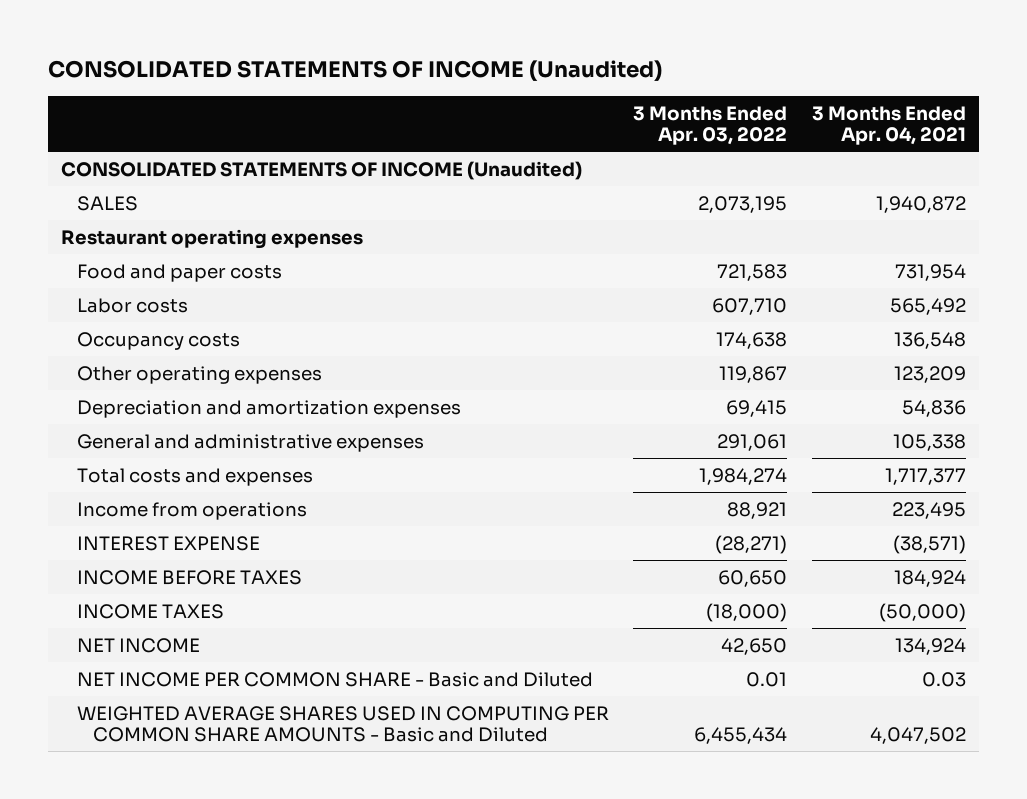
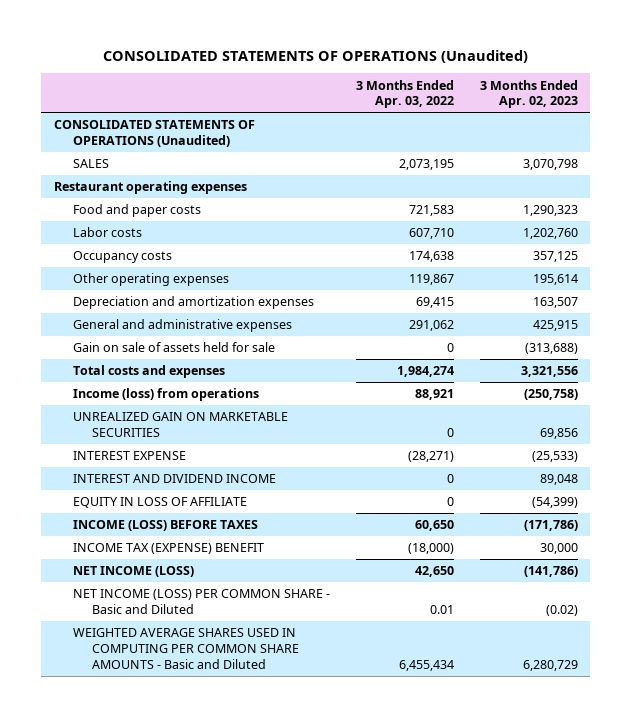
- CONSOLIDATED STATEMENTS OF INCOME (Unaudited)
+ CONSOLIDATED STATEMENTS OF OPERATIONS (Unaudited)
- | 3 Months Ended Apr. 03, 2022 | 3 Months Ended Apr. 04, 2021
+ | 3 Months Ended Apr. 03, 2022 | 3 Months Ended Apr. 02, 2023
- CONSOLIDATED STATEMENTS OF INCOME (Unaudited)
+ CONSOLIDATED STATEMENTS OF OPERATIONS (Unaudited)
- General and administrative expenses | 291,061 | 105,338
+ General and administrative expenses | 291,062 | 425,915
+ Gain on sale of assets held for sale | 0 | (313,688)
- Income from operations | 88,921 | 223,495
+ Income (loss) from operations | 88,921 | (250,758)
+ UNREALIZED GAIN ON MARKETABLE SECURITIES | 0 | 69,856
- INCOME BEFORE TAXES | 60,650 | 184,924
- INCOME TAXES | (18,000) | (50,000)
- NET INCOME | 42,650 | 134,924
- NET INCOME PER COMMON SHARE - Basic and Diluted | 0.01 | 0.03
+ INTEREST AND DIVIDEND INCOME | 0 | 89,048
+ EQUITY IN LOSS OF AFFILIATE | 0 | (54,399)
+ INCOME (LOSS) BEFORE TAXES | 60,650 | (171,786)
+ INCOME TAX (EXPENSE) BENEFIT | (18,000) | 30,000
+ NET INCOME (LOSS) | 42,650 | (141,786)
+ NET INCOME (LOSS) PER COMMON SHARE - Basic and Diluted | 0.01 | (0.02)

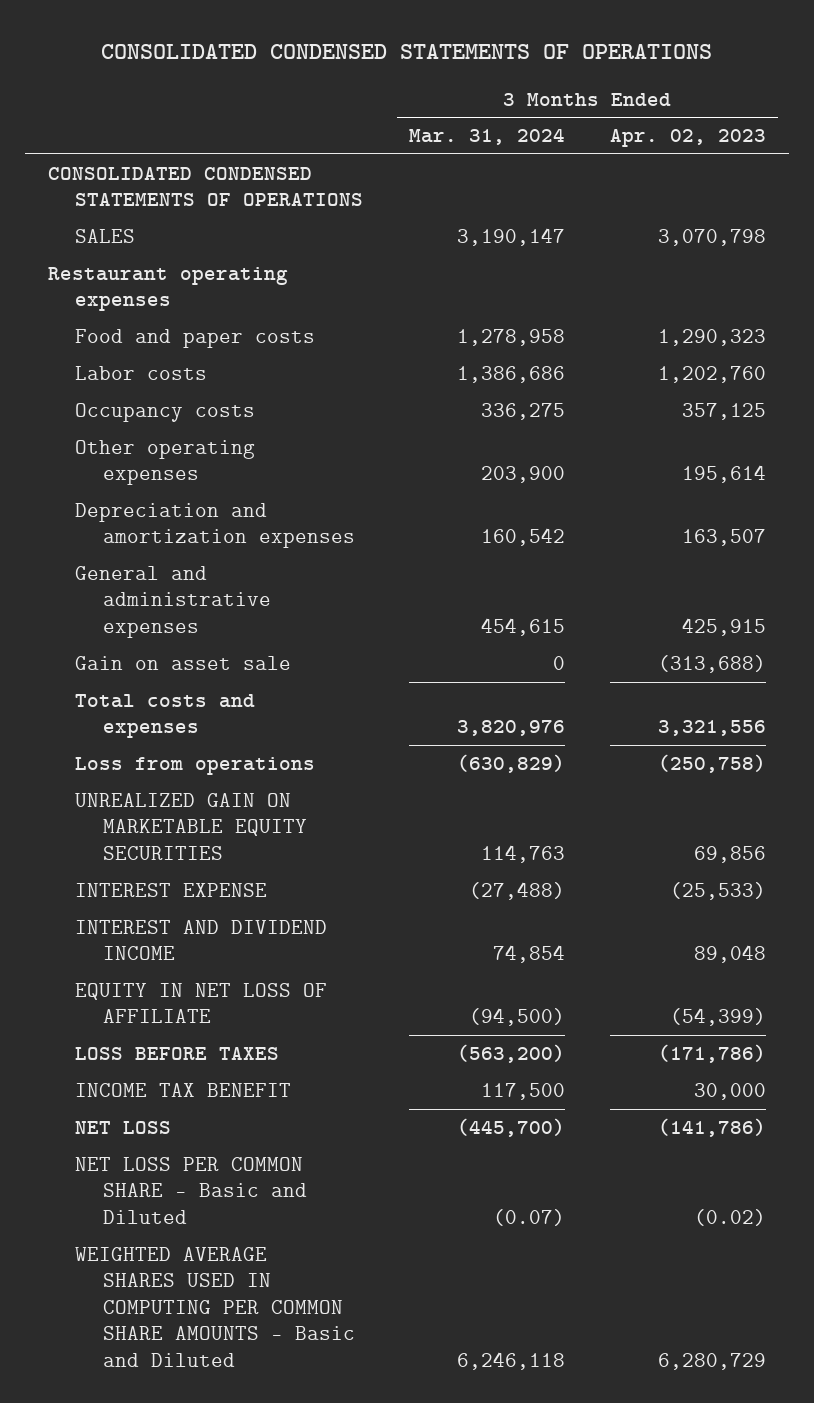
- CONSOLIDATED STATEMENTS OF OPERATIONS (Unaudited)
+ CONSOLIDATED CONDENSED STATEMENTS OF OPERATIONS
- | 3 Months Ended Apr. 03, 2022 | 3 Months Ended Apr. 02, 2023
+ | 3 Months Ended Mar. 31, 2024 | 3 Months Ended Apr. 02, 2023
- CONSOLIDATED STATEMENTS OF OPERATIONS (Unaudited)
+ CONSOLIDATED CONDENSED STATEMENTS OF OPERATIONS
- Gain on sale of assets held for sale | 0 | (313,688)
+ Gain on asset sale | 0 | (313,688)
- Income (loss) from operations | 88,921 | (250,758)
- UNREALIZED GAIN ON MARKETABLE SECURITIES | 0 | 69,856
+ Loss from operations | (630,829) | (250,758)
+ UNREALIZED GAIN ON MARKETABLE EQUITY SECURITIES | 114,763 | 69,856
- EQUITY IN LOSS OF AFFILIATE | 0 | (54,399)
- INCOME (LOSS) BEFORE TAXES | 60,650 | (171,786)
- INCOME TAX (EXPENSE) BENEFIT | (18,000) | 30,000
- NET INCOME (LOSS) | 42,650 | (141,786)
- NET INCOME (LOSS) PER COMMON SHARE - Basic and Diluted | 0.01 | (0.02)
+ EQUITY IN NET LOSS OF AFFILIATE | (94,500) | (54,399)
+ LOSS BEFORE TAXES | (563,200) | (171,786)
+ INCOME TAX BENEFIT | 117,500 | 30,000
+ NET LOSS | (445,700) | (141,786)
+ NET LOSS PER COMMON SHARE - Basic and Diluted | (0.07) | (0.02)

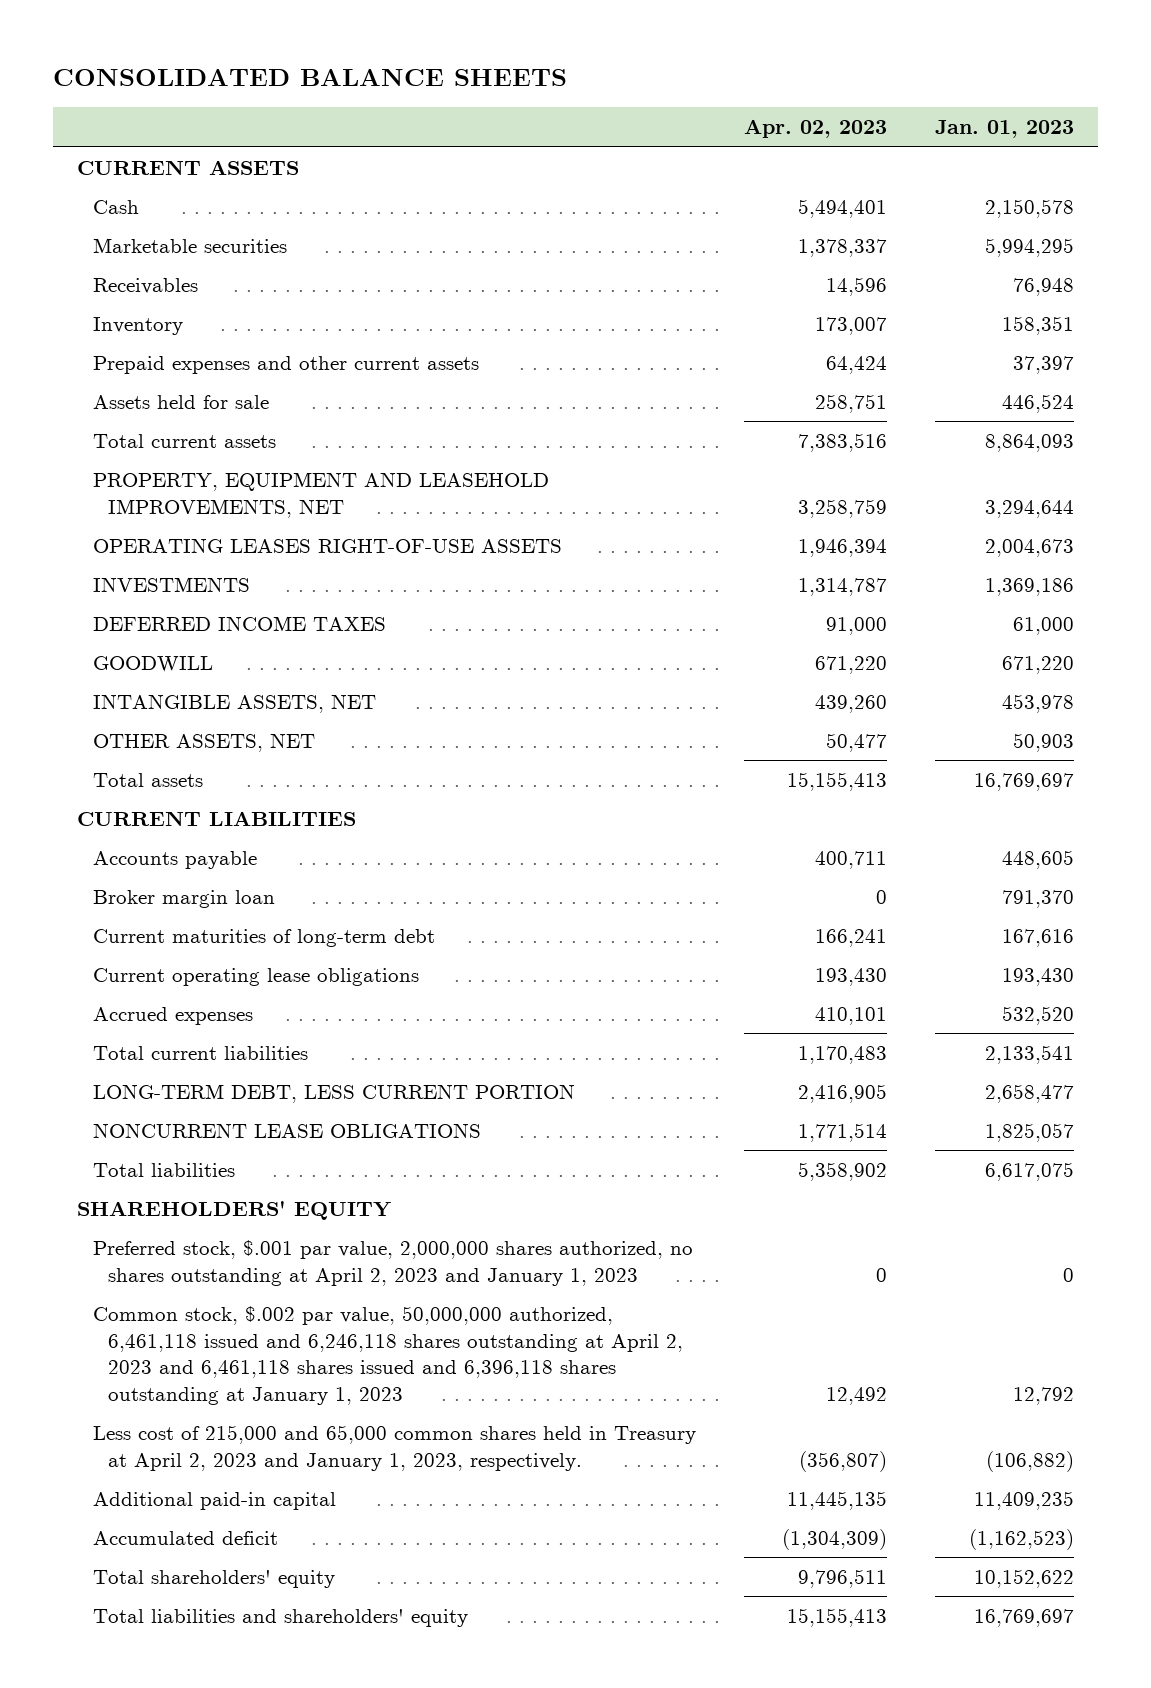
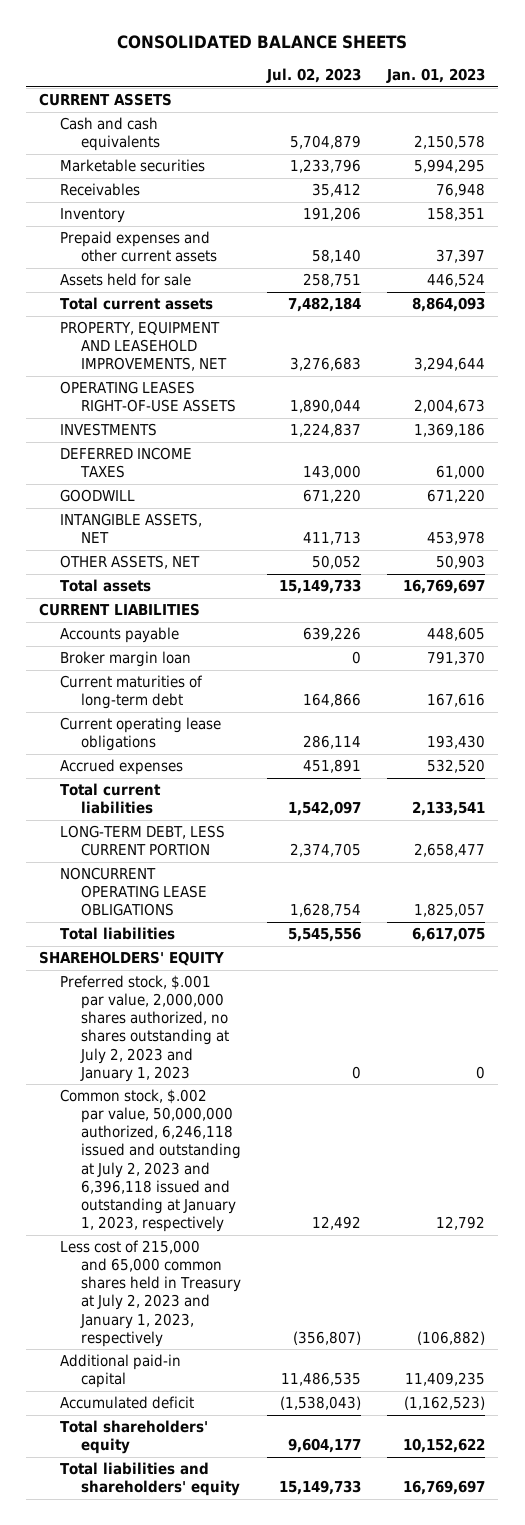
- | Apr. 02, 2023 | Jan. 01, 2023
+ | Jul. 02, 2023 | Jan. 01, 2023
- Cash | 5,494,401 | 2,150,578
+ Cash and cash equivalents | 5,704,879 | 2,150,578
- NONCURRENT LEASE OBLIGATIONS | 1,771,514 | 1,825,057
+ NONCURRENT OPERATING LEASE OBLIGATIONS | 1,628,754 | 1,825,057
- Preferred stock, $.001 par value, 2,000,000 shares authorized, no shares outstanding at April 2, 2023 and January 1, 2023 | 0 | 0
- Common stock, $.002 par value, 50,000,000 authorized, 6,461,118 issued and 6,246,118 shares outstanding at April 2, 2023 and 6,461,118 shares issued and 6,396,118 shares outstanding at January 1, 2023 | 12,492 | 12,792
- Less cost of 215,000 and 65,000 common shares held in Treasury at April 2, 2023 and January 1, 2023, respectively. | (356,807) | (106,882)
+ Preferred stock, $.001 par value, 2,000,000 shares authorized, no shares outstanding at July 2, 2023 and January 1, 2023 | 0 | 0
+ Common stock, $.002 par value, 50,000,000 authorized, 6,246,118 issued and outstanding at July 2, 2023 and 6,396,118 issued and outstanding at January 1, 2023, respectively | 12,492 | 12,792
+ Less cost of 215,000 and 65,000 common shares held in Treasury at July 2, 2023 and January 1, 2023, respectively | (356,807) | (106,882)

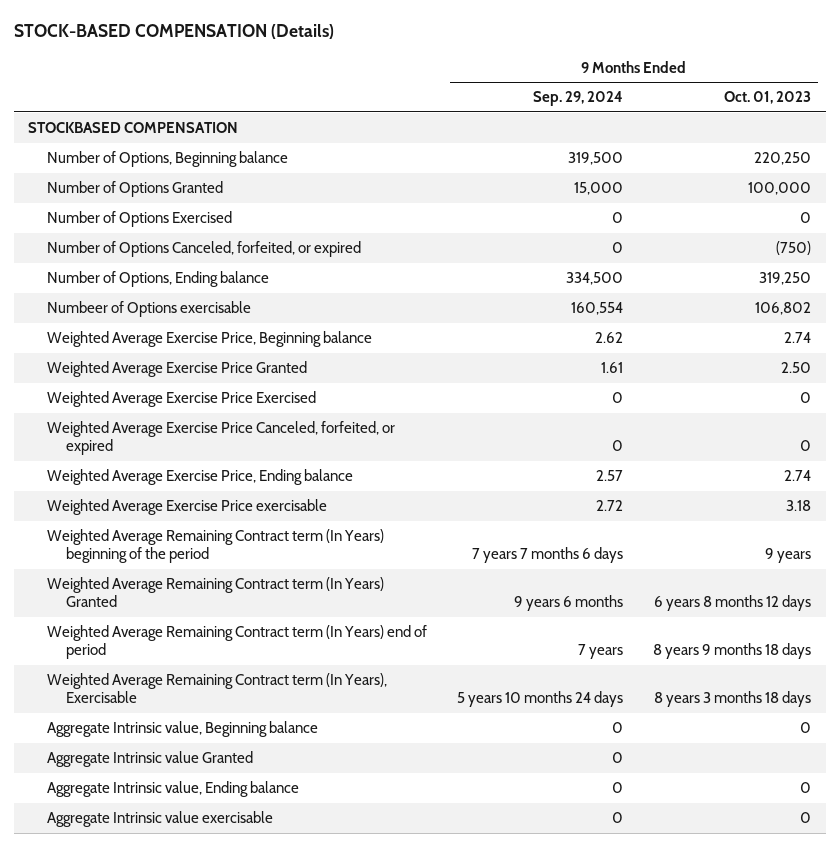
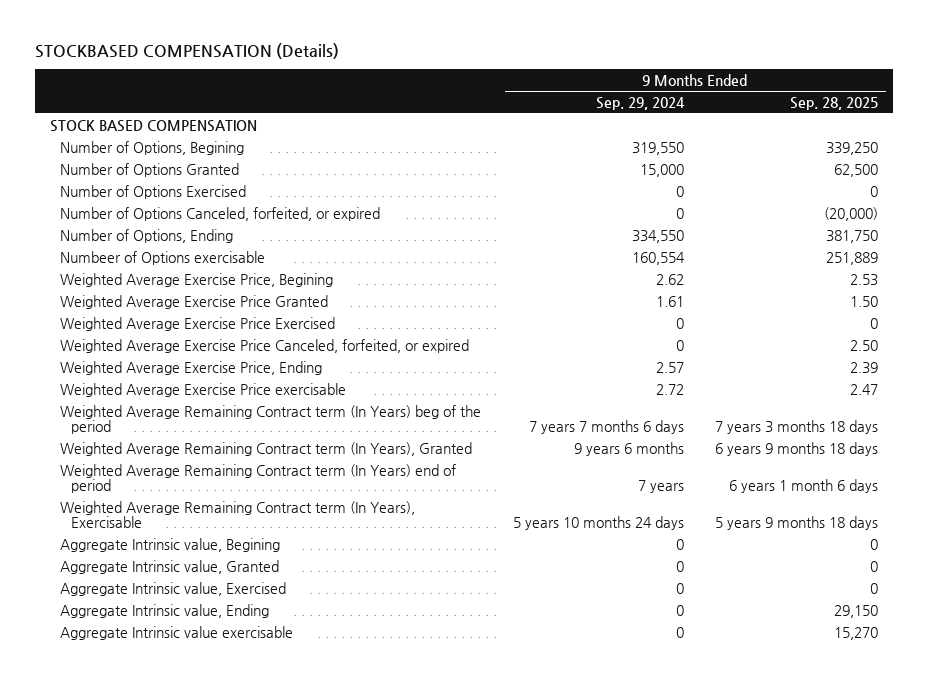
- STOCK-BASED COMPENSATION (Details)
+ STOCKBASED COMPENSATION (Details)
- | 9 Months Ended Sep. 29, 2024 | 9 Months Ended Oct. 01, 2023
+ | 9 Months Ended Sep. 29, 2024 | 9 Months Ended Sep. 28, 2025
- STOCKBASED COMPENSATION
- Number of Options, Beginning balance | 319,500 | 220,250
+ STOCK BASED COMPENSATION
+ Number of Options, Begining | 319,550 | 339,250
- Number of Options, Ending balance | 334,500 | 319,250
+ Number of Options, Ending | 334,550 | 381,750
- Weighted Average Exercise Price, Beginning balance | 2.62 | 2.74
+ Weighted Average Exercise Price, Begining | 2.62 | 2.53
- Weighted Average Exercise Price, Ending balance | 2.57 | 2.74
+ Weighted Average Exercise Price, Ending | 2.57 | 2.39
- Weighted Average Remaining Contract term (In Years) beginning of the period | 7 years 7 months 6 days | 9 years
- Weighted Average Remaining Contract term (In Years) Granted | 9 years 6 months | 6 years 8 months 12 days
+ Weighted Average Remaining Contract term (In Years) beg of the period | 7 years 7 months 6 days | 7 years 3 months 18 days
+ Weighted Average Remaining Contract term (In Years), Granted | 9 years 6 months | 6 years 9 months 18 days
- Aggregate Intrinsic value, Beginning balance | 0 | 0
- Aggregate Intrinsic value Granted | 0 |
- Aggregate Intrinsic value, Ending balance | 0 | 0
+ Aggregate Intrinsic value, Begining | 0 | 0
+ Aggregate Intrinsic value, Granted | 0 | 0
+ Aggregate Intrinsic value, Exercised | 0 | 0
+ Aggregate Intrinsic value, Ending | 0 | 29,150

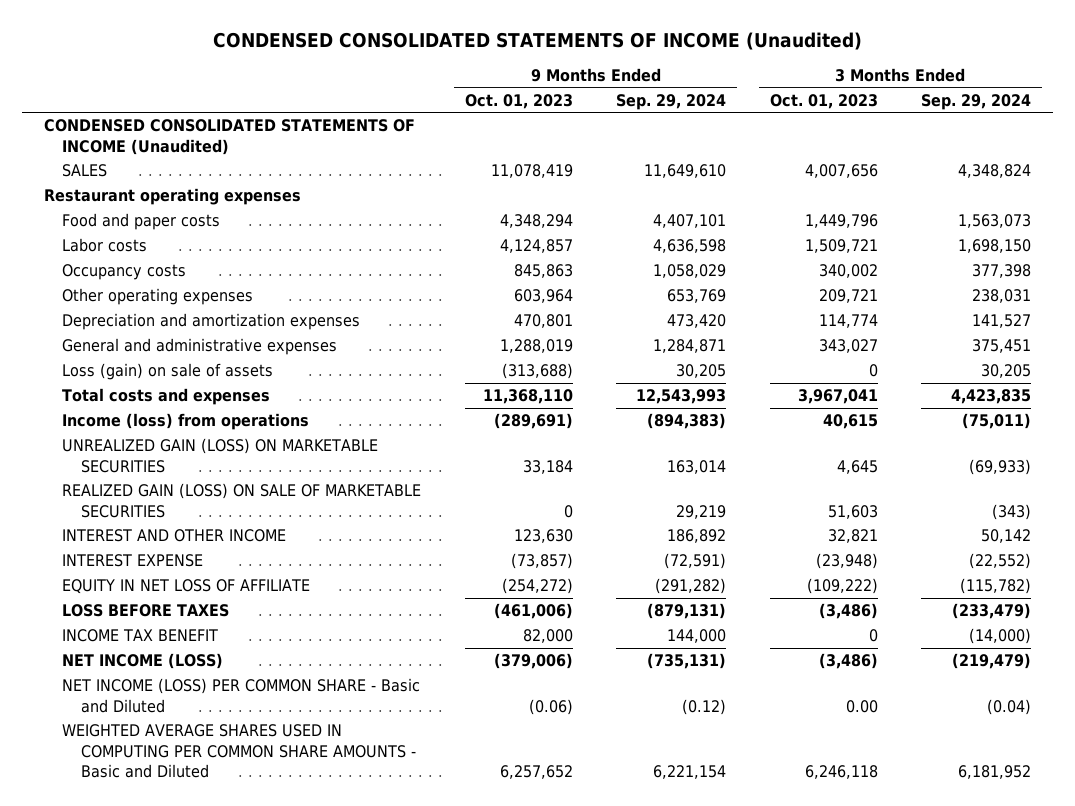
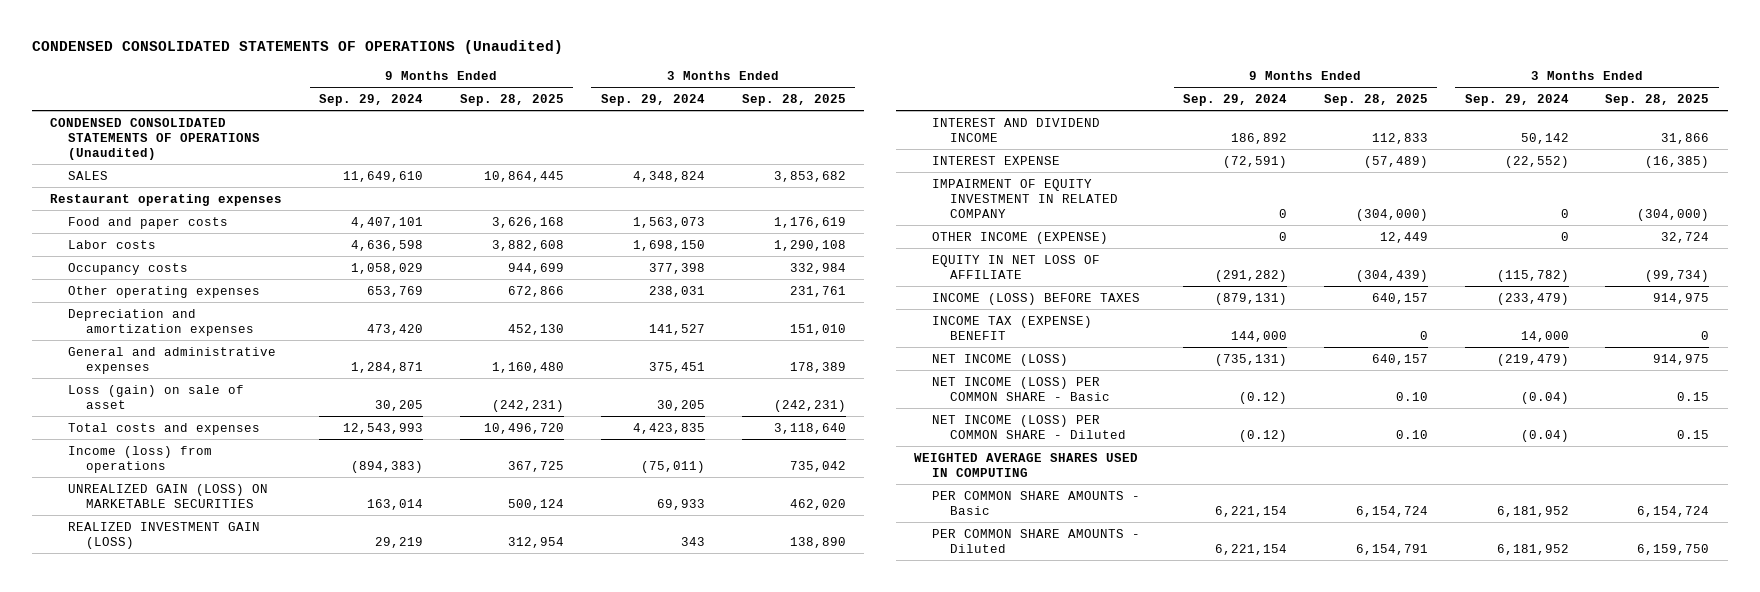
- CONDENSED CONSOLIDATED STATEMENTS OF INCOME (Unaudited)
+ CONDENSED CONSOLIDATED STATEMENTS OF OPERATIONS (Unaudited)
- | 9 Months Ended Oct. 01, 2023 | 9 Months Ended Sep. 29, 2024 | 3 Months Ended Oct. 01, 2023 | 3 Months Ended Sep. 29, 2024
+ | 9 Months Ended Sep. 29, 2024 | 9 Months Ended Sep. 28, 2025 | 3 Months Ended Sep. 29, 2024 | 3 Months Ended Sep. 28, 2025
- CONDENSED CONSOLIDATED STATEMENTS OF INCOME (Unaudited)
+ CONDENSED CONSOLIDATED STATEMENTS OF OPERATIONS (Unaudited)
- Loss (gain) on sale of assets | (313,688) | 30,205 | 0 | 30,205
+ Loss (gain) on sale of asset | 30,205 | (242,231) | 30,205 | (242,231)
- UNREALIZED GAIN (LOSS) ON MARKETABLE SECURITIES | 33,184 | 163,014 | 4,645 | (69,933)
- REALIZED GAIN (LOSS) ON SALE OF MARKETABLE SECURITIES | 0 | 29,219 | 51,603 | (343)
- INTEREST AND OTHER INCOME | 123,630 | 186,892 | 32,821 | 50,142
+ UNREALIZED GAIN (LOSS) ON MARKETABLE SECURITIES | 163,014 | 500,124 | 69,933 | 462,020
+ REALIZED INVESTMENT GAIN (LOSS) | 29,219 | 312,954 | 343 | 138,890
+ INTEREST AND DIVIDEND INCOME | 186,892 | 112,833 | 50,142 | 31,866
+ IMPAIRMENT OF EQUITY INVESTMENT IN RELATED COMPANY | 0 | (304,000) | 0 | (304,000)
+ OTHER INCOME (EXPENSE) | 0 | 12,449 | 0 | 32,724
- LOSS BEFORE TAXES | (461,006) | (879,131) | (3,486) | (233,479)
- INCOME TAX BENEFIT | 82,000 | 144,000 | 0 | (14,000)
+ INCOME (LOSS) BEFORE TAXES | (879,131) | 640,157 | (233,479) | 914,975
+ INCOME TAX (EXPENSE) BENEFIT | 144,000 | 0 | 14,000 | 0
- NET INCOME (LOSS) PER COMMON SHARE - Basic and Diluted | (0.06) | (0.12) | 0.00 | (0.04)
- WEIGHTED AVERAGE SHARES USED IN COMPUTING PER COMMON SHARE AMOUNTS - Basic and Diluted | 6,257,652 | 6,221,154 | 6,246,118 | 6,181,952
+ NET INCOME (LOSS) PER COMMON SHARE - Basic | (0.12) | 0.10 | (0.04) | 0.15
+ NET INCOME (LOSS) PER COMMON SHARE - Diluted | (0.12) | 0.10 | (0.04) | 0.15
+ WEIGHTED AVERAGE SHARES USED IN COMPUTING
+ PER COMMON SHARE AMOUNTS - Basic | 6,221,154 | 6,154,724 | 6,181,952 | 6,154,724
+ PER COMMON SHARE AMOUNTS - Diluted | 6,221,154 | 6,154,791 | 6,181,952 | 6,159,750

